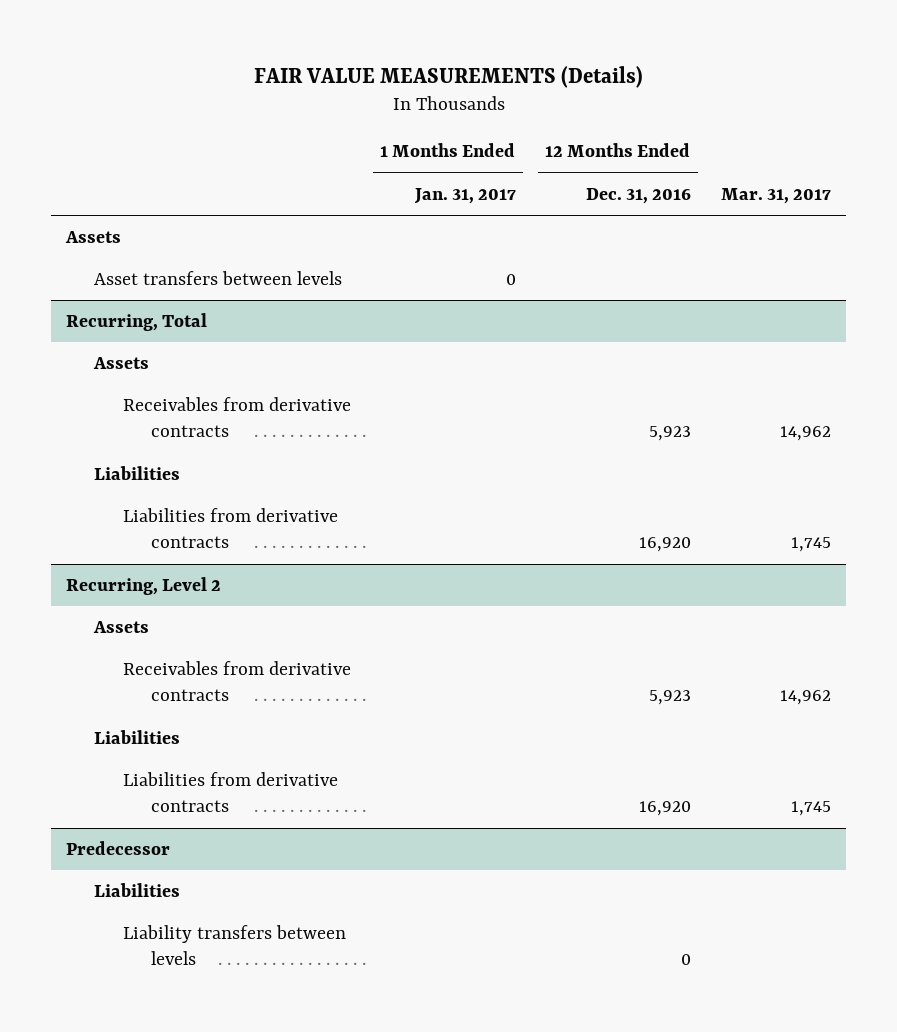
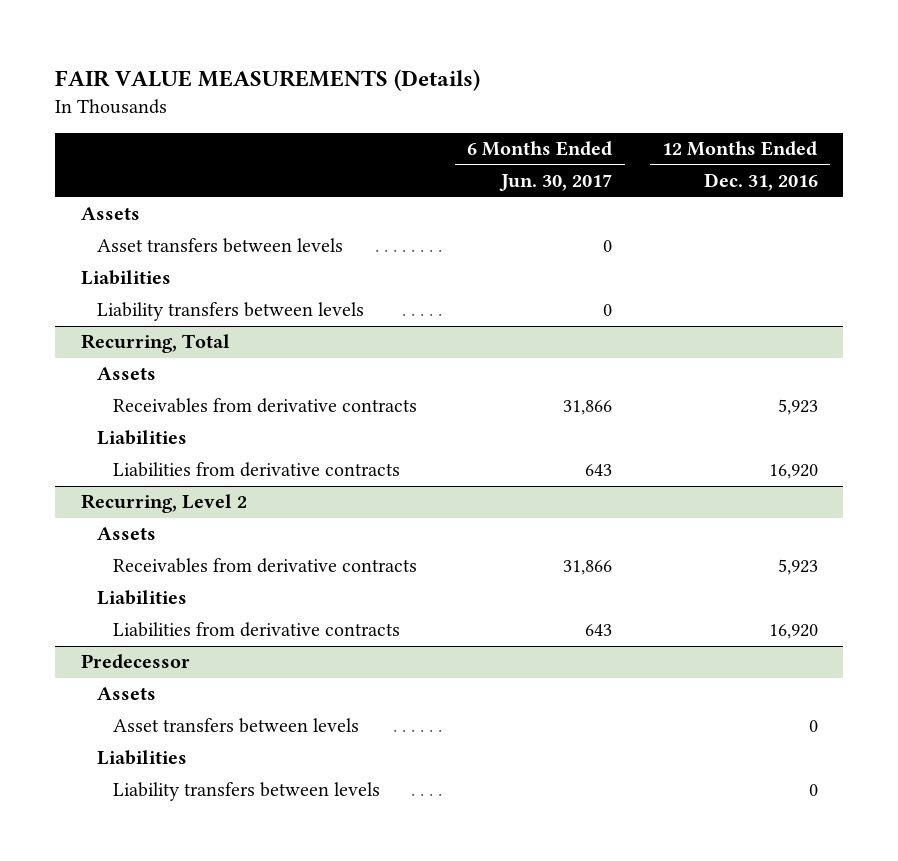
- | 1 Months Ended Jan. 31, 2017 | 12 Months Ended Dec. 31, 2016 | Mar. 31, 2017
+ | 6 Months Ended Jun. 30, 2017 | 12 Months Ended Dec. 31, 2016
+ Liabilities
+ Liability transfers between levels | 0 |
@ Predecessor
+ Assets
+ Asset transfers between levels | | 0

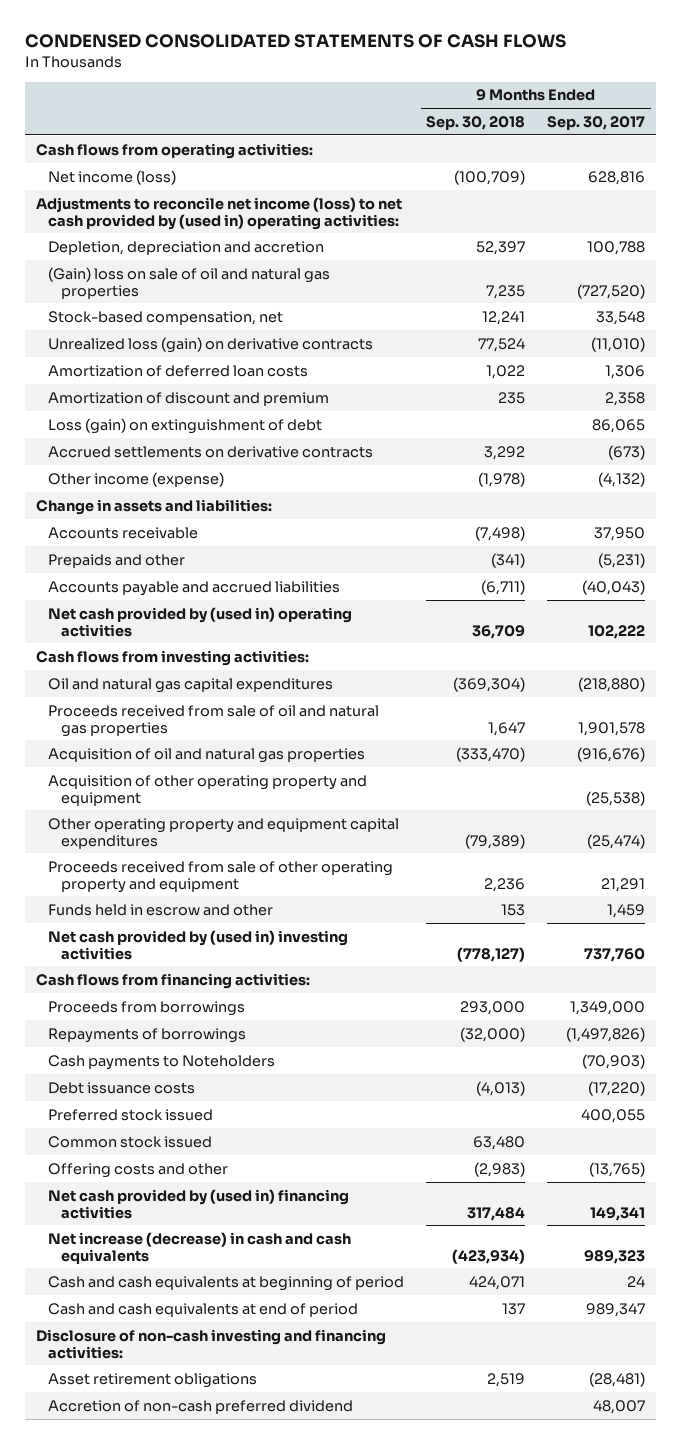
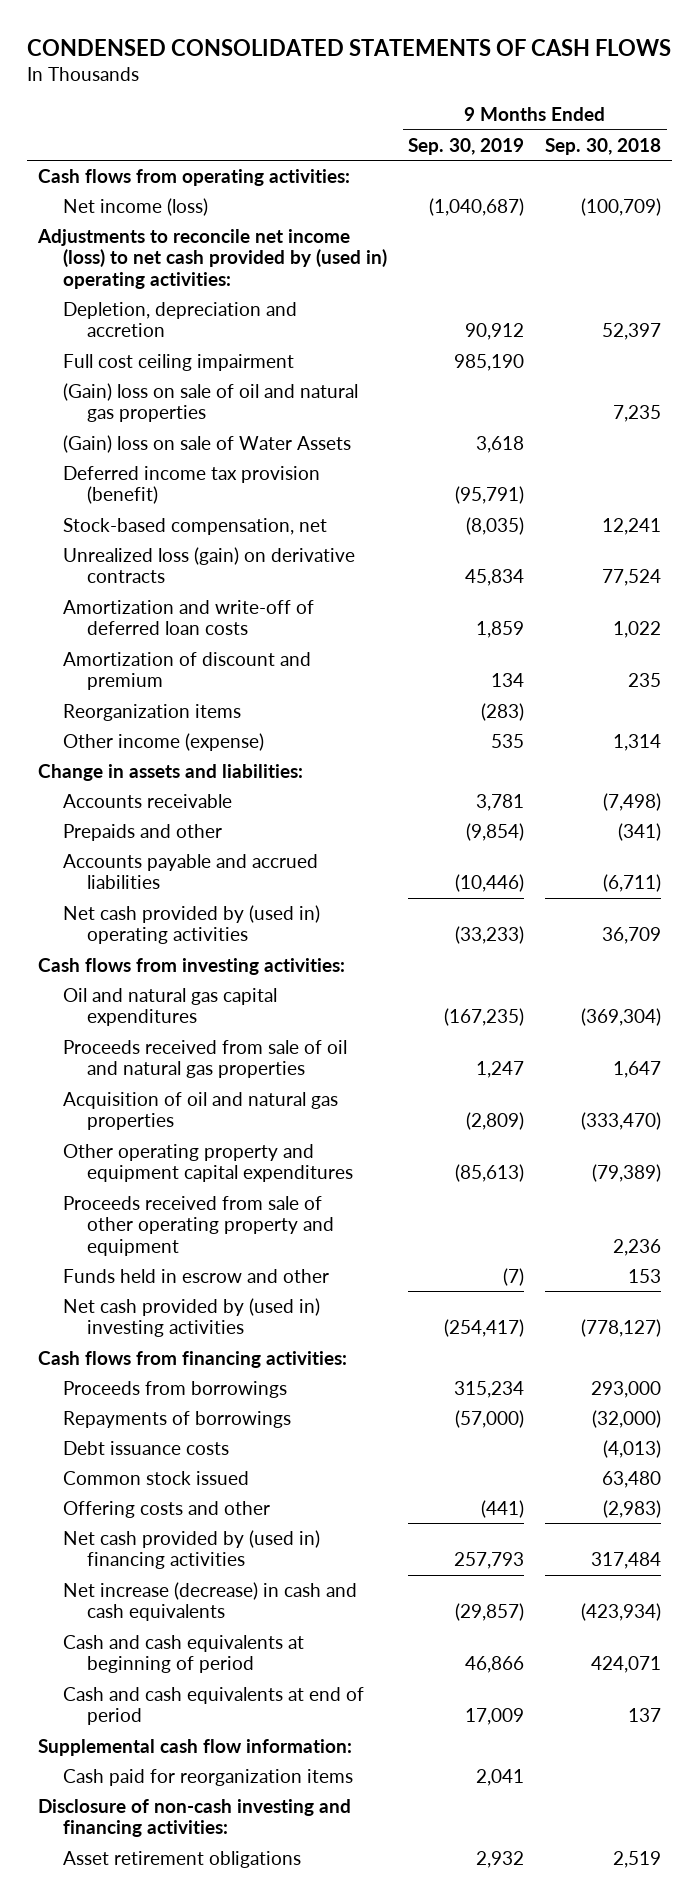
- | 9 Months Ended Sep. 30, 2018 | 9 Months Ended Sep. 30, 2017
+ | 9 Months Ended Sep. 30, 2019 | 9 Months Ended Sep. 30, 2018
+ Full cost ceiling impairment | 985,190 |
+ (Gain) loss on sale of Water Assets | 3,618 |
+ Deferred income tax provision (benefit) | (95,791) |
- Amortization of deferred loan costs | 1,022 | 1,306
+ Amortization and write-off of deferred loan costs | 1,859 | 1,022
- Loss (gain) on extinguishment of debt | | 86,065
- Accrued settlements on derivative contracts | 3,292 | (673)
- Other income (expense) | (1,978) | (4,132)
+ Reorganization items | (283) |
+ Other income (expense) | 535 | 1,314
- Acquisition of other operating property and equipment | | (25,538)
- Cash payments to Noteholders | | (70,903)
- Preferred stock issued | | 400,055
+ Supplemental cash flow information:
+ Cash paid for reorganization items | 2,041 |
- Accretion of non-cash preferred dividend | | 48,007

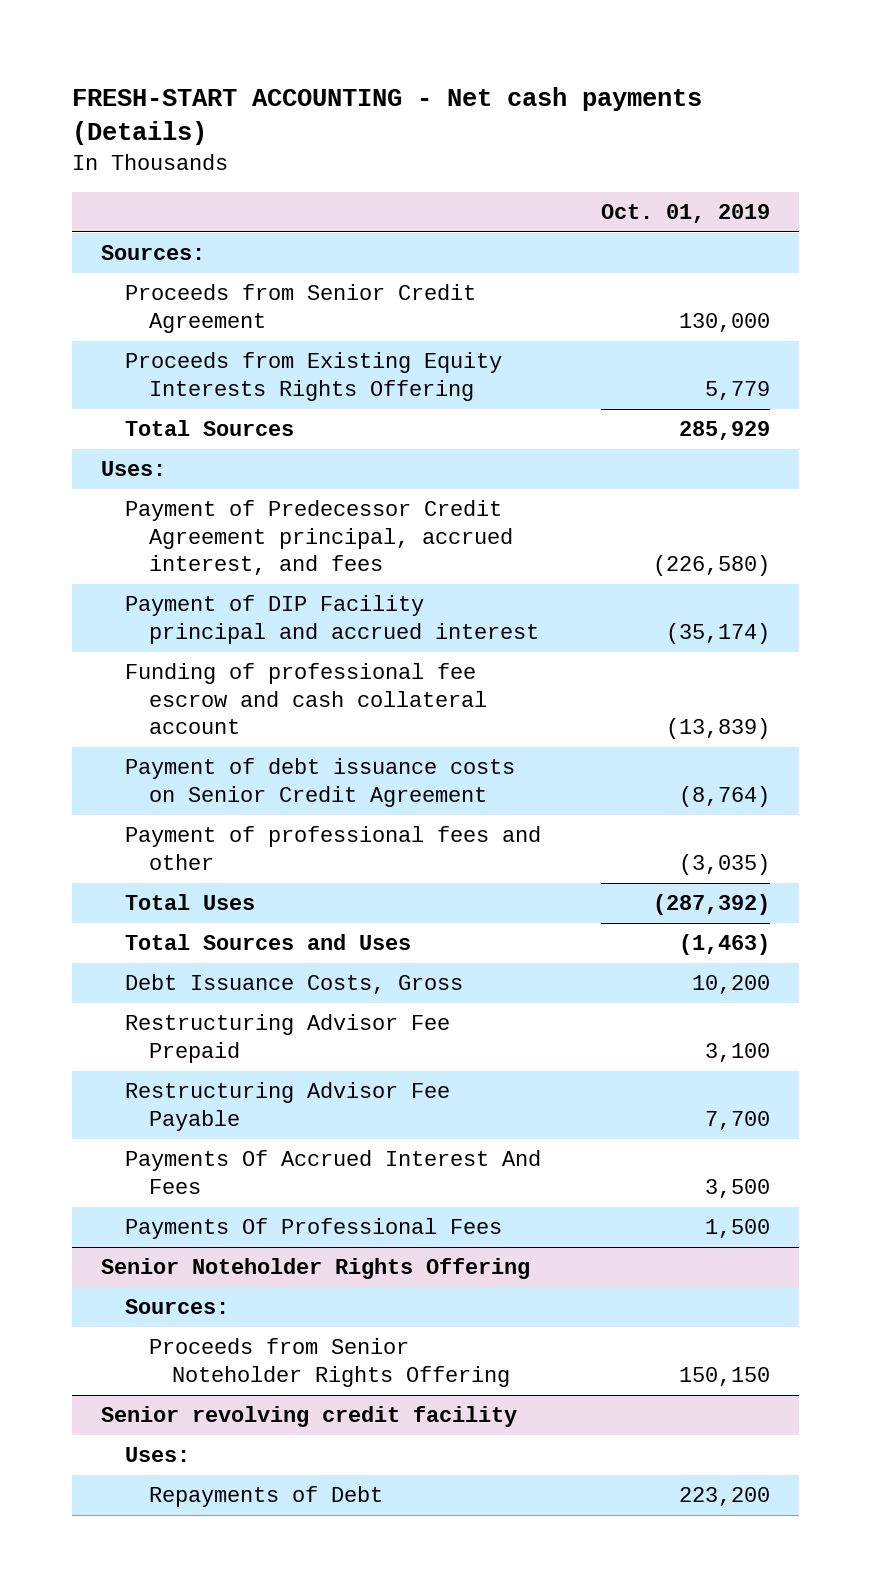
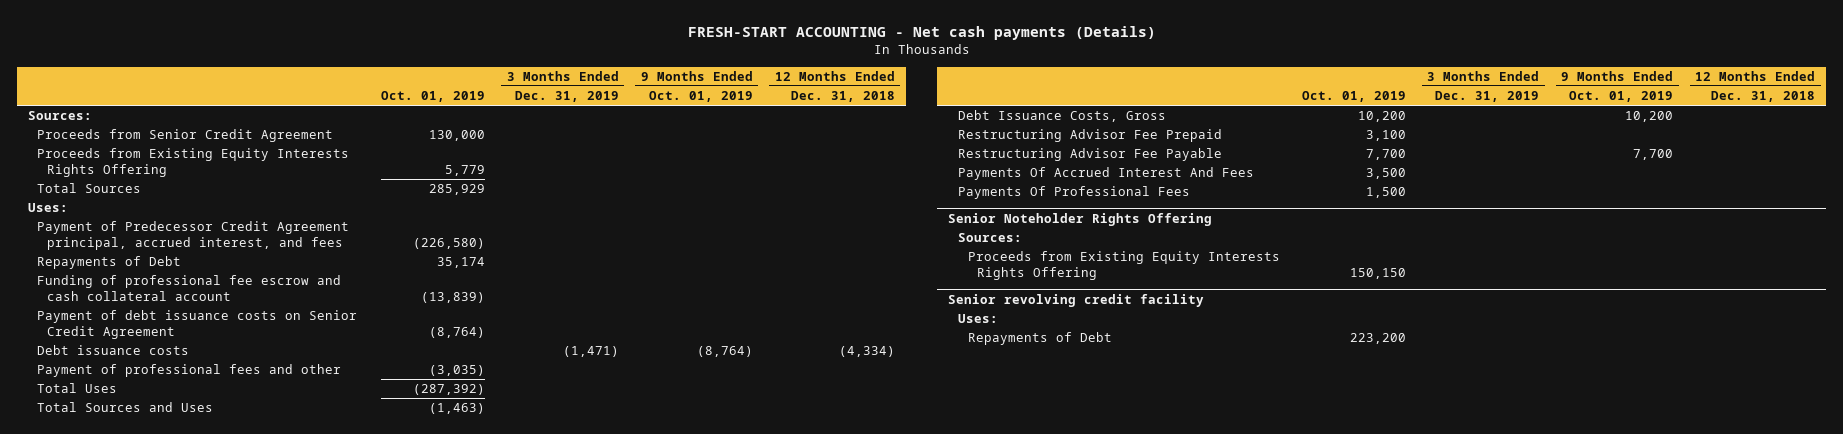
- | Oct. 01, 2019
+ | Oct. 01, 2019 | 3 Months Ended Dec. 31, 2019 | 9 Months Ended Oct. 01, 2019 | 12 Months Ended Dec. 31, 2018
- Payment of DIP Facility principal and accrued interest | (35,174)
+ Repayments of Debt | 35,174 | | |
+ Debt issuance costs | | (1,471) | (8,764) | (4,334)
@ Senior Noteholder Rights Offering
- Proceeds from Senior Noteholder Rights Offering | 150,150
+ Proceeds from Existing Equity Interests Rights Offering | 150,150 | | |

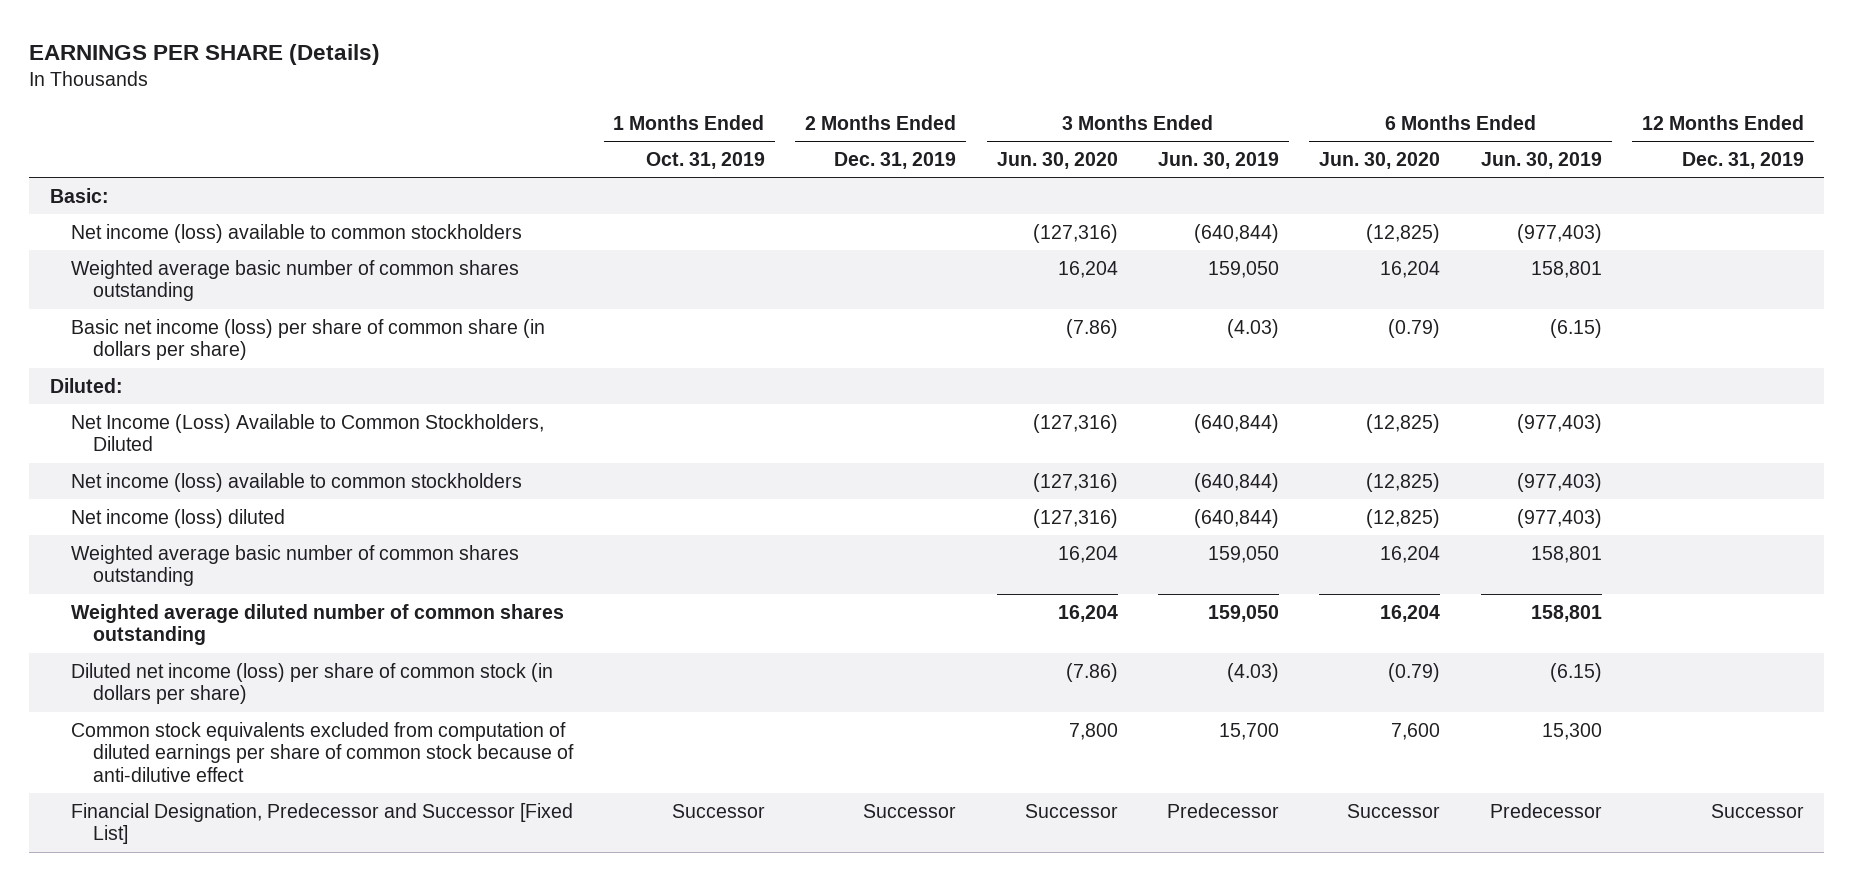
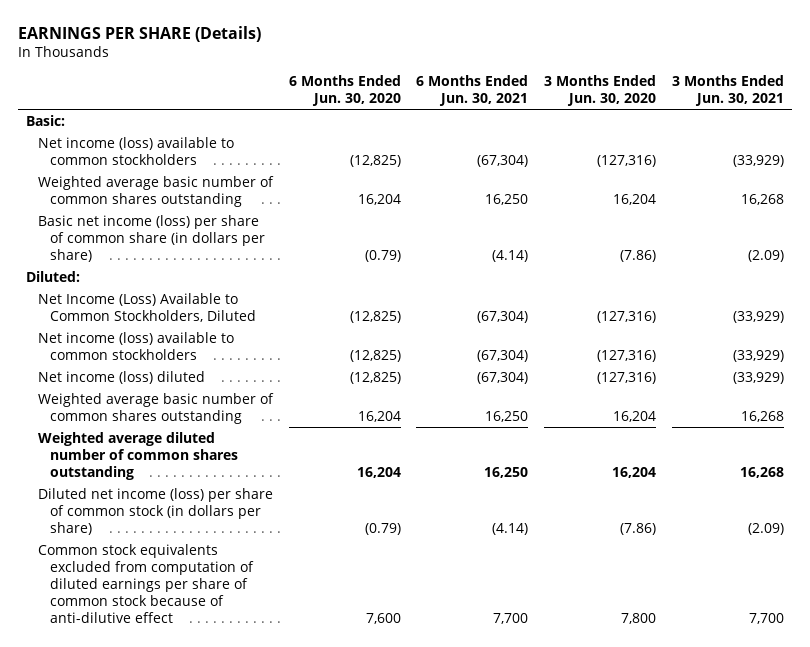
- | 1 Months Ended Oct. 31, 2019 | 2 Months Ended Dec. 31, 2019 | 3 Months Ended Jun. 30, 2020 | 3 Months Ended Jun. 30, 2019 | 6 Months Ended Jun. 30, 2020 | 6 Months Ended Jun. 30, 2019 | 12 Months Ended Dec. 31, 2019
+ | 6 Months Ended Jun. 30, 2020 | 6 Months Ended Jun. 30, 2021 | 3 Months Ended Jun. 30, 2020 | 3 Months Ended Jun. 30, 2021
- Financial Designation, Predecessor and Successor [Fixed List] | Successor | Successor | Successor | Predecessor | Successor | Predecessor | Successor

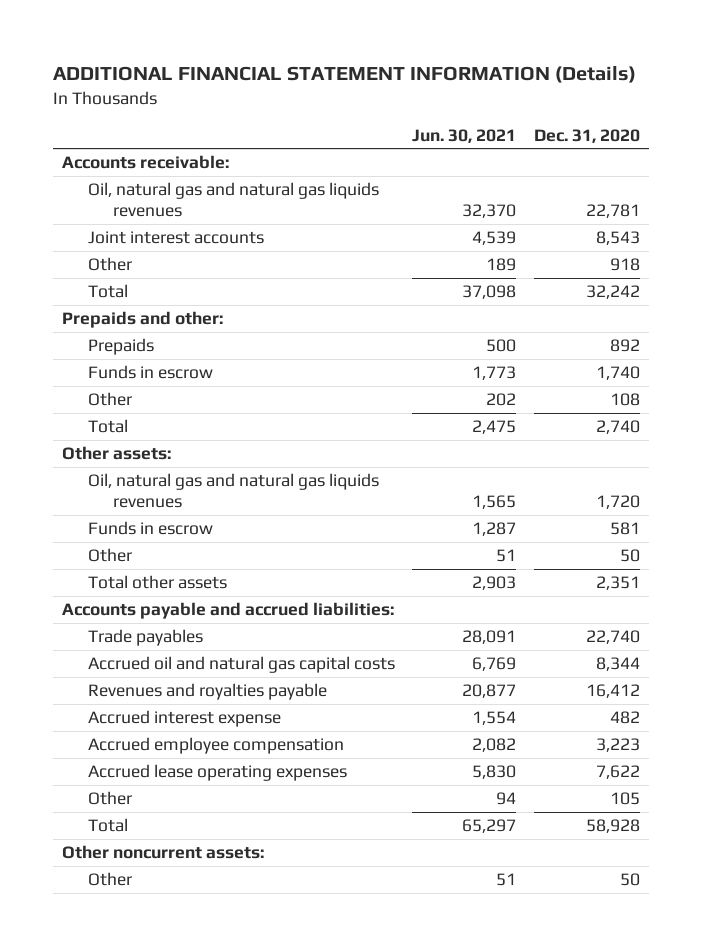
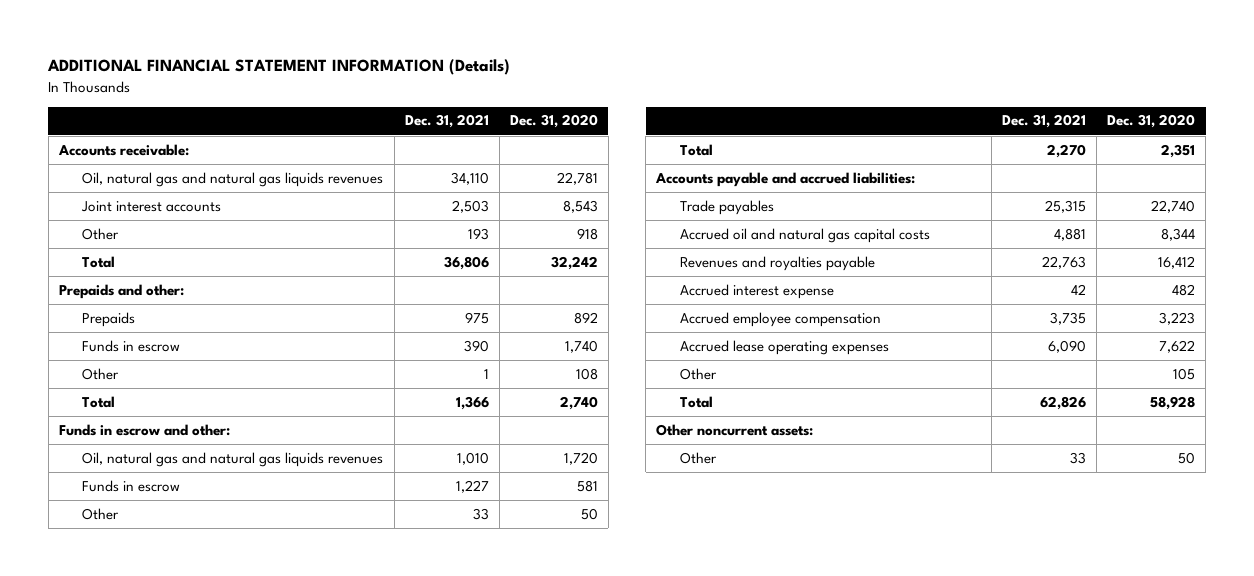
- | Jun. 30, 2021 | Dec. 31, 2020
+ | Dec. 31, 2021 | Dec. 31, 2020
- Other assets:
+ Funds in escrow and other:
- Total other assets | 2,903 | 2,351
+ Total | 2,270 | 2,351

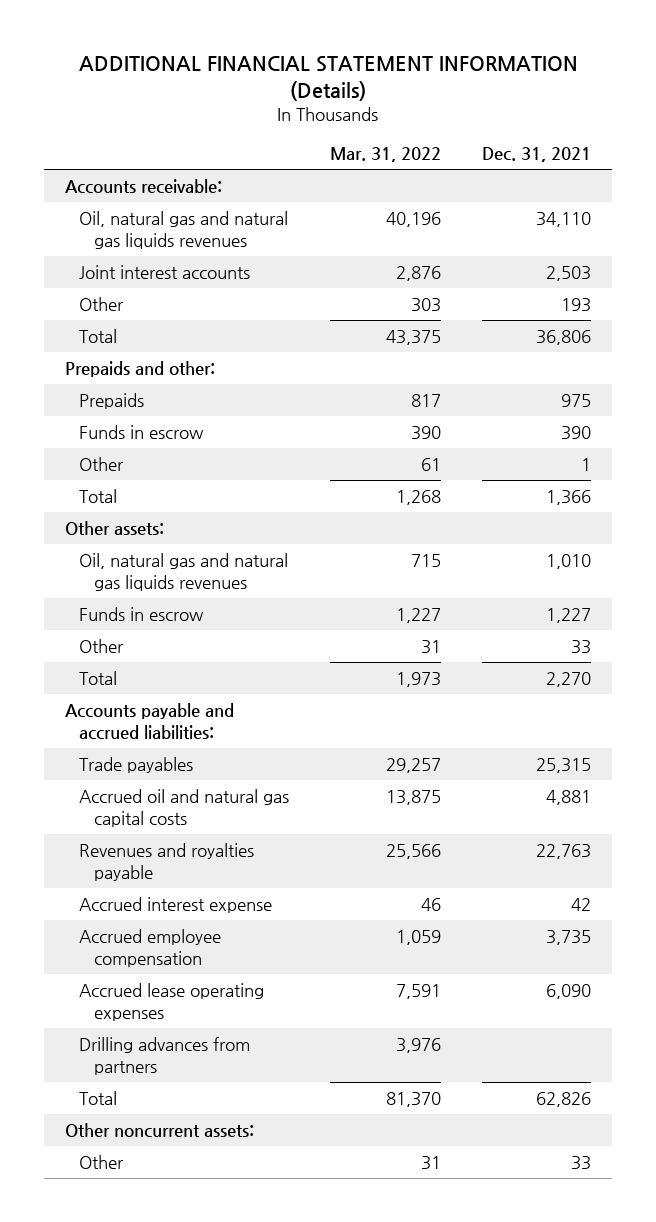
- | Dec. 31, 2021 | Dec. 31, 2020
+ | Mar. 31, 2022 | Dec. 31, 2021
- Funds in escrow and other:
+ Other assets:
- Other | | 105
+ Drilling advances from partners | 3,976 |

